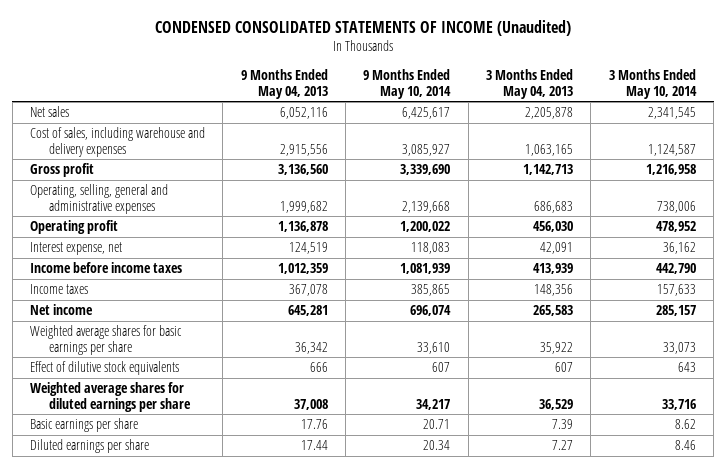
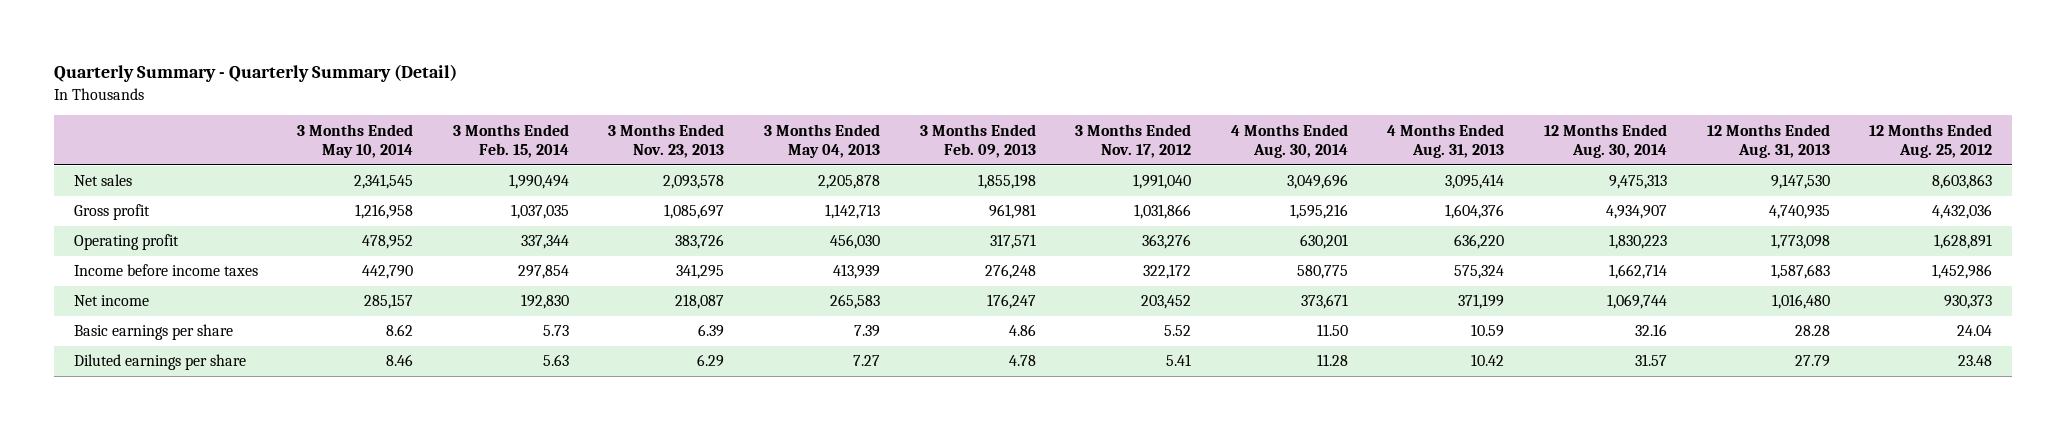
- CONDENSED CONSOLIDATED STATEMENTS OF INCOME (Unaudited)
+ Quarterly Summary - Quarterly Summary (Detail)
- | 9 Months Ended May 04, 2013 | 9 Months Ended May 10, 2014 | 3 Months Ended May 04, 2013 | 3 Months Ended May 10, 2014
+ | 3 Months Ended May 10, 2014 | 3 Months Ended Feb. 15, 2014 | 3 Months Ended Nov. 23, 2013 | 3 Months Ended May 04, 2013 | 3 Months Ended Feb. 09, 2013 | 3 Months Ended Nov. 17, 2012 | 4 Months Ended Aug. 30, 2014 | 4 Months Ended Aug. 31, 2013 | 12 Months Ended Aug. 30, 2014 | 12 Months Ended Aug. 31, 2013 | 12 Months Ended Aug. 25, 2012
- Cost of sales, including warehouse and delivery expenses | 2,915,556 | 3,085,927 | 1,063,165 | 1,124,587
- Operating, selling, general and administrative expenses | 1,999,682 | 2,139,668 | 686,683 | 738,006
- Interest expense, net | 124,519 | 118,083 | 42,091 | 36,162
- Income taxes | 367,078 | 385,865 | 148,356 | 157,633
- Weighted average shares for basic earnings per share | 36,342 | 33,610 | 35,922 | 33,073
- Effect of dilutive stock equivalents | 666 | 607 | 607 | 643
- Weighted average shares for diluted earnings per share | 37,008 | 34,217 | 36,529 | 33,716

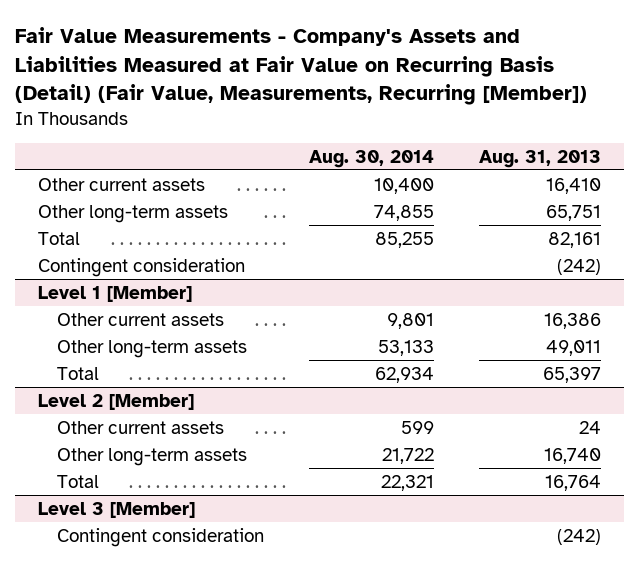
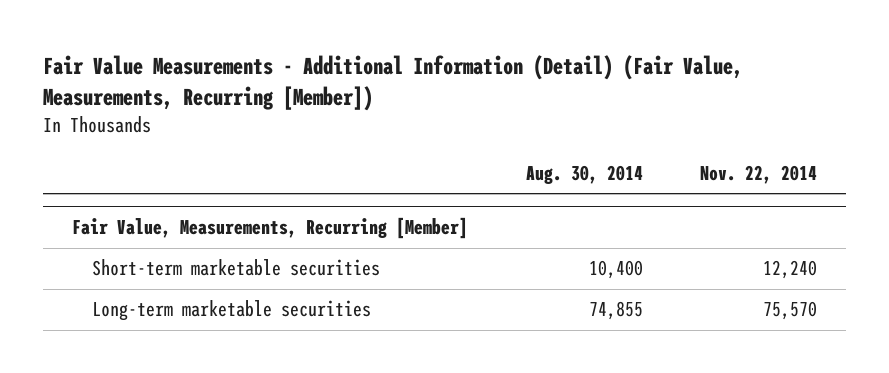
- Fair Value Measurements - Company's Assets and Liabilities Measured at Fair Value on Recurring Basis (Detail) (Fair Value, Measurements, Recurring [Member])
+ Fair Value Measurements - Additional Information (Detail) (Fair Value, Measurements, Recurring [Member])
- | Aug. 30, 2014 | Aug. 31, 2013
+ | Aug. 30, 2014 | Nov. 22, 2014
- Other current assets | 10,400 | 16,410
- Other long-term assets | 74,855 | 65,751
- Total | 85,255 | 82,161
- Contingent consideration | | (242)
- Level 1 [Member]
- Other current assets | 9,801 | 16,386
- Other long-term assets | 53,133 | 49,011
- Total | 62,934 | 65,397
- Level 2 [Member]
- Other current assets | 599 | 24
- Other long-term assets | 21,722 | 16,740
- Total | 22,321 | 16,764
- Level 3 [Member]
- Contingent consideration | | (242)
+ Fair Value, Measurements, Recurring [Member]
+ Short-term marketable securities | 10,400 | 12,240
+ Long-term marketable securities | 74,855 | 75,570

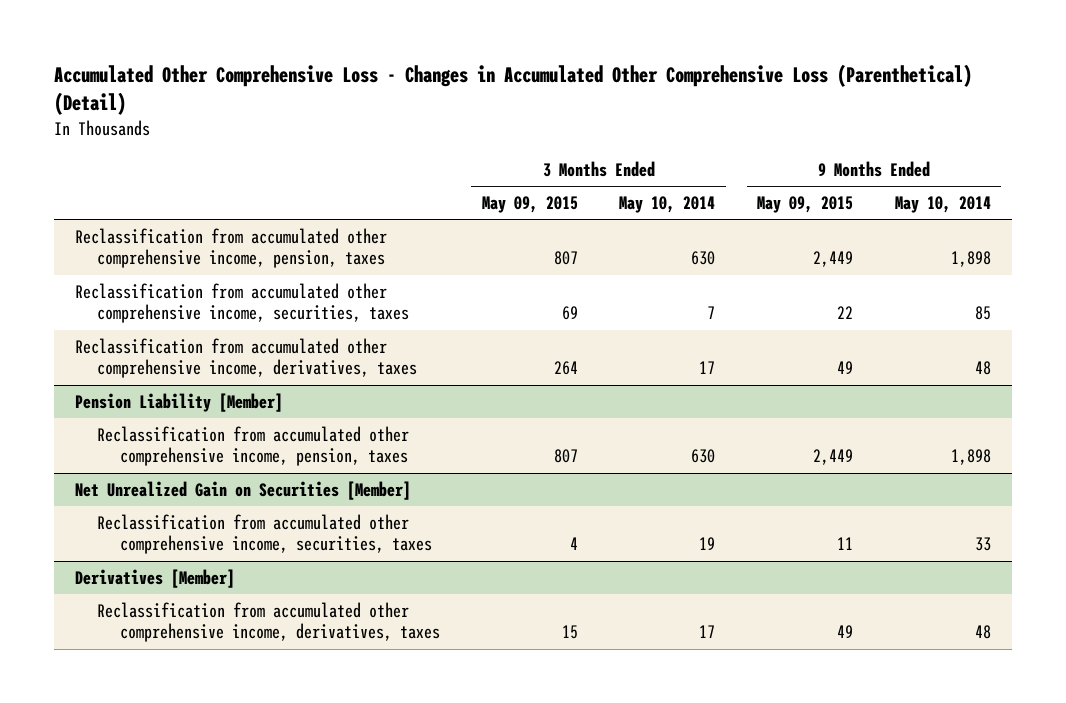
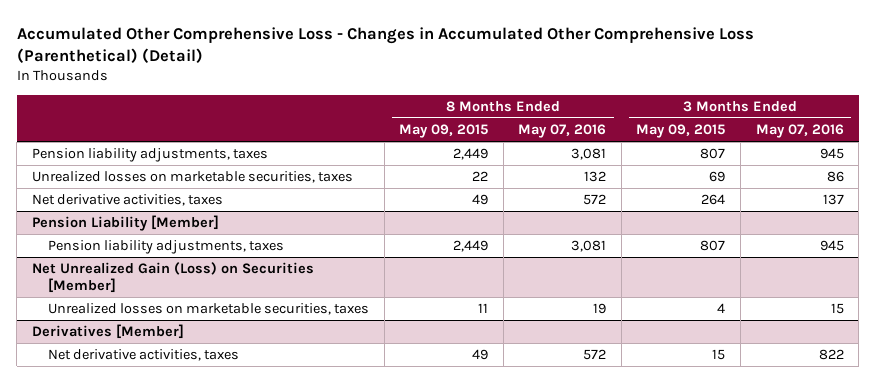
- | 3 Months Ended May 09, 2015 | 3 Months Ended May 10, 2014 | 9 Months Ended May 09, 2015 | 9 Months Ended May 10, 2014
+ | 8 Months Ended May 09, 2015 | 8 Months Ended May 07, 2016 | 3 Months Ended May 09, 2015 | 3 Months Ended May 07, 2016
- Reclassification from accumulated other comprehensive income, pension, taxes | 807 | 630 | 2,449 | 1,898
- Reclassification from accumulated other comprehensive income, securities, taxes | 69 | 7 | 22 | 85
- Reclassification from accumulated other comprehensive income, derivatives, taxes | 264 | 17 | 49 | 48
+ Pension liability adjustments, taxes | 2,449 | 3,081 | 807 | 945
+ Unrealized losses on marketable securities, taxes | 22 | 132 | 69 | 86
+ Net derivative activities, taxes | 49 | 572 | 264 | 137
@ Pension Liability [Member]
- Reclassification from accumulated other comprehensive income, pension, taxes | 807 | 630 | 2,449 | 1,898
- Net Unrealized Gain on Securities [Member]
- Reclassification from accumulated other comprehensive income, securities, taxes | 4 | 19 | 11 | 33
@ Pension Liability [Member]
+ Pension liability adjustments, taxes | 2,449 | 3,081 | 807 | 945
+ Net Unrealized Gain (Loss) on Securities [Member]
+ Unrealized losses on marketable securities, taxes | 11 | 19 | 4 | 15
@ Derivatives [Member]
- Reclassification from accumulated other comprehensive income, derivatives, taxes | 15 | 17 | 49 | 48
+ Net derivative activities, taxes | 49 | 572 | 15 | 822

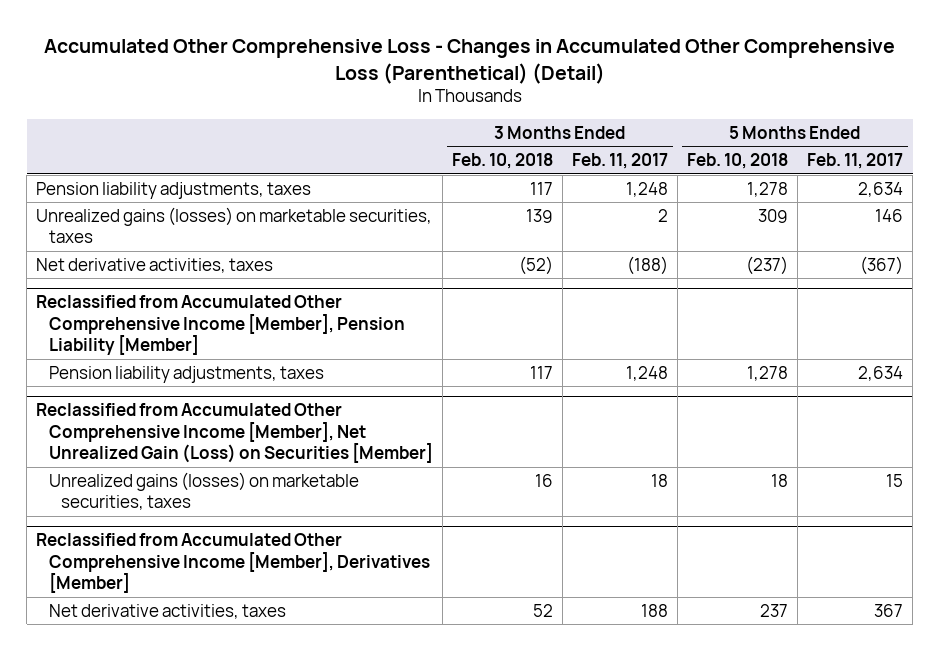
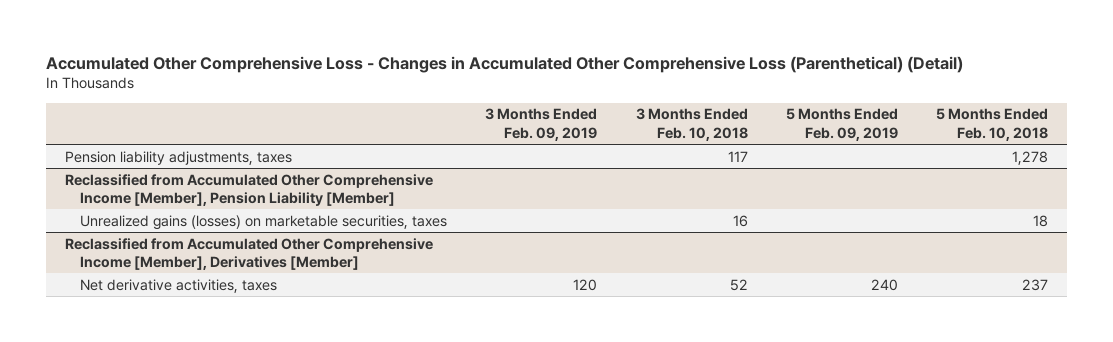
- | 3 Months Ended Feb. 10, 2018 | 3 Months Ended Feb. 11, 2017 | 5 Months Ended Feb. 10, 2018 | 5 Months Ended Feb. 11, 2017
+ | 3 Months Ended Feb. 09, 2019 | 3 Months Ended Feb. 10, 2018 | 5 Months Ended Feb. 09, 2019 | 5 Months Ended Feb. 10, 2018
- Unrealized gains (losses) on marketable securities, taxes | 139 | 2 | 309 | 146
- Net derivative activities, taxes | (52) | (188) | (237) | (367)
@ Reclassified from Accumulated Other Comprehensive Income [Member], Pension Liability [Member]
- Pension liability adjustments, taxes | 117 | 1,248 | 1,278 | 2,634
- Reclassified from Accumulated Other Comprehensive Income [Member], Net Unrealized Gain (Loss) on Securities [Member]

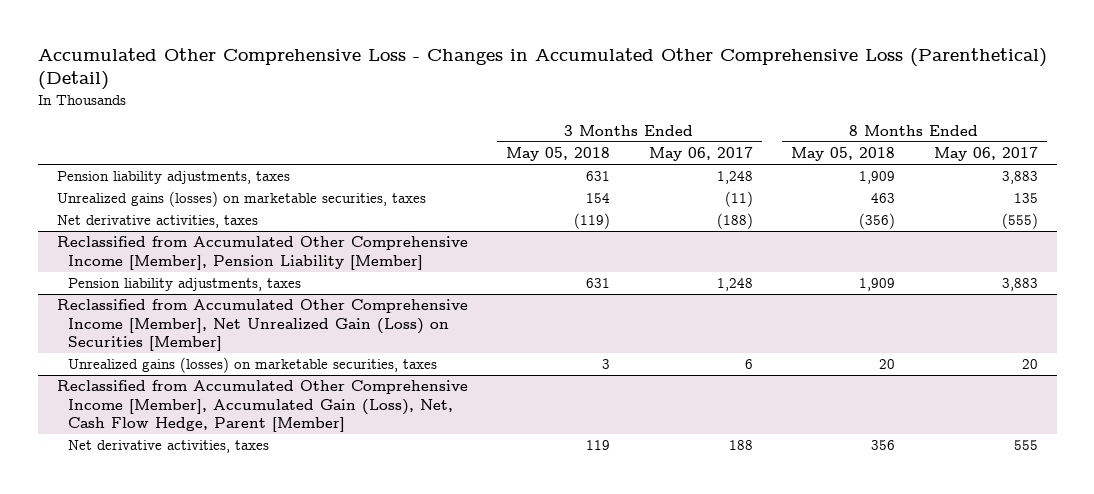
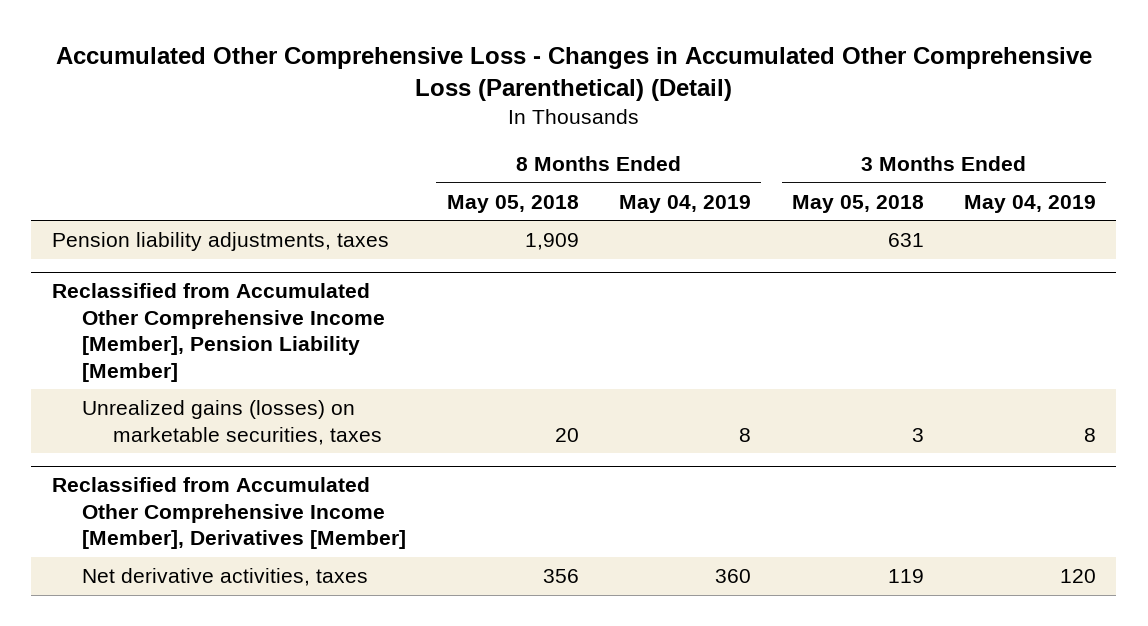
- | 3 Months Ended May 05, 2018 | 3 Months Ended May 06, 2017 | 8 Months Ended May 05, 2018 | 8 Months Ended May 06, 2017
+ | 8 Months Ended May 05, 2018 | 8 Months Ended May 04, 2019 | 3 Months Ended May 05, 2018 | 3 Months Ended May 04, 2019
- Unrealized gains (losses) on marketable securities, taxes | 154 | (11) | 463 | 135
- Net derivative activities, taxes | (119) | (188) | (356) | (555)
@ Reclassified from Accumulated Other Comprehensive Income [Member], Pension Liability [Member]
- Pension liability adjustments, taxes | 631 | 1,248 | 1,909 | 3,883
- Reclassified from Accumulated Other Comprehensive Income [Member], Net Unrealized Gain (Loss) on Securities [Member]
- Reclassified from Accumulated Other Comprehensive Income [Member], Accumulated Gain (Loss), Net, Cash Flow Hedge, Parent [Member]
+ Reclassified from Accumulated Other Comprehensive Income [Member], Derivatives [Member]

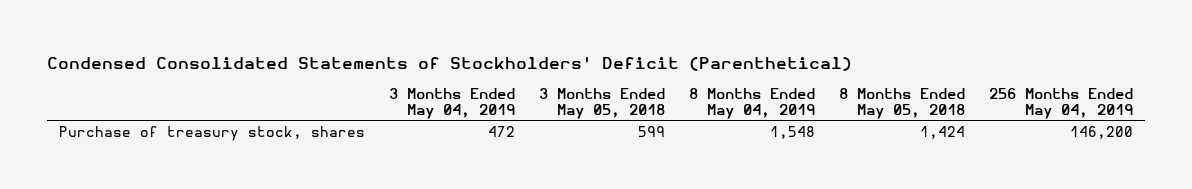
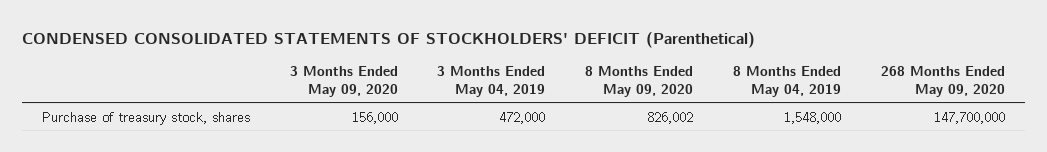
- Condensed Consolidated Statements of Stockholders' Deficit (Parenthetical)
+ CONDENSED CONSOLIDATED STATEMENTS OF STOCKHOLDERS' DEFICIT (Parenthetical)
- | 3 Months Ended May 04, 2019 | 3 Months Ended May 05, 2018 | 8 Months Ended May 04, 2019 | 8 Months Ended May 05, 2018 | 256 Months Ended May 04, 2019
+ | 3 Months Ended May 09, 2020 | 3 Months Ended May 04, 2019 | 8 Months Ended May 09, 2020 | 8 Months Ended May 04, 2019 | 268 Months Ended May 09, 2020
- Purchase of treasury stock, shares | 472 | 599 | 1,548 | 1,424 | 146,200
+ Purchase of treasury stock, shares | 156,000 | 472,000 | 826,002 | 1,548,000 | 147,700,000

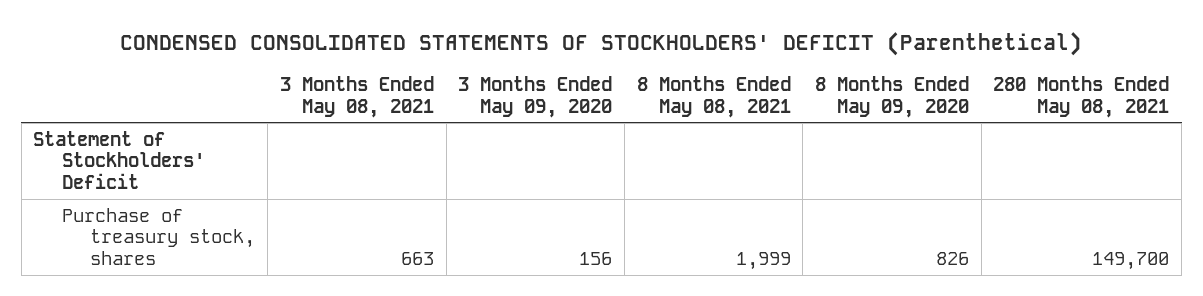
- | 3 Months Ended May 09, 2020 | 3 Months Ended May 04, 2019 | 8 Months Ended May 09, 2020 | 8 Months Ended May 04, 2019 | 268 Months Ended May 09, 2020
+ | 3 Months Ended May 08, 2021 | 3 Months Ended May 09, 2020 | 8 Months Ended May 08, 2021 | 8 Months Ended May 09, 2020 | 280 Months Ended May 08, 2021
- Purchase of treasury stock, shares | 156,000 | 472,000 | 826,002 | 1,548,000 | 147,700,000
+ Statement of Stockholders' Deficit
+ Purchase of treasury stock, shares | 663 | 156 | 1,999 | 826 | 149,700

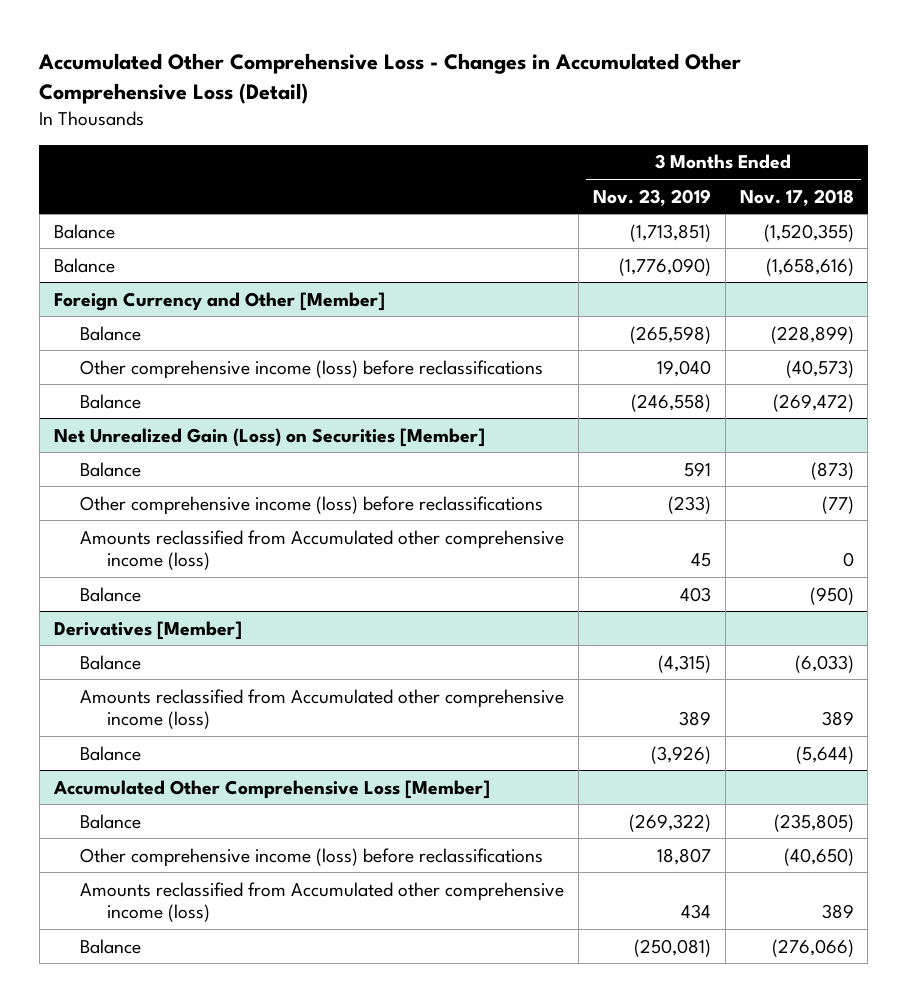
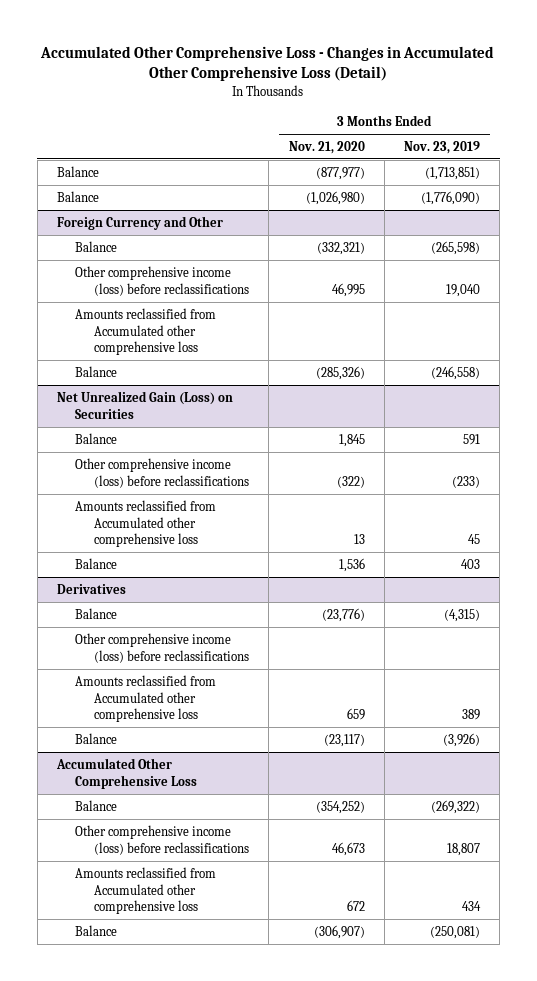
- | 3 Months Ended Nov. 23, 2019 | 3 Months Ended Nov. 17, 2018
+ | 3 Months Ended Nov. 21, 2020 | 3 Months Ended Nov. 23, 2019
- Foreign Currency and Other [Member]
+ Foreign Currency and Other
+ Amounts reclassified from Accumulated other comprehensive loss
- Net Unrealized Gain (Loss) on Securities [Member]
+ Net Unrealized Gain (Loss) on Securities
- Amounts reclassified from Accumulated other comprehensive income (loss) | 45 | 0
+ Amounts reclassified from Accumulated other comprehensive loss | 13 | 45
- Derivatives [Member]
+ Derivatives
- Amounts reclassified from Accumulated other comprehensive income (loss) | 389 | 389
+ Other comprehensive income (loss) before reclassifications
+ Amounts reclassified from Accumulated other comprehensive loss | 659 | 389
- Accumulated Other Comprehensive Loss [Member]
+ Accumulated Other Comprehensive Loss
- Amounts reclassified from Accumulated other comprehensive income (loss) | 434 | 389
+ Amounts reclassified from Accumulated other comprehensive loss | 672 | 434

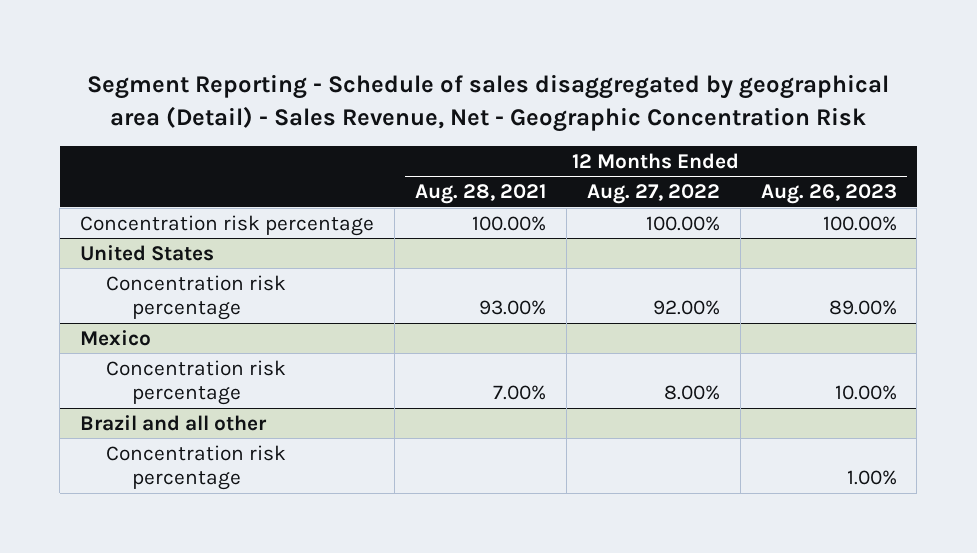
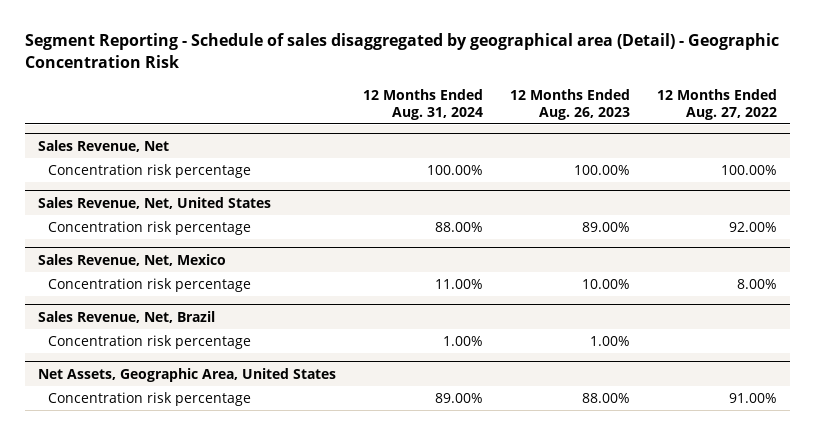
- Segment Reporting - Schedule of sales disaggregated by geographical area (Detail) - Sales Revenue, Net - Geographic Concentration Risk
+ Segment Reporting - Schedule of sales disaggregated by geographical area (Detail) - Geographic Concentration Risk
- | 12 Months Ended Aug. 28, 2021 | 12 Months Ended Aug. 27, 2022 | 12 Months Ended Aug. 26, 2023
+ | 12 Months Ended Aug. 31, 2024 | 12 Months Ended Aug. 26, 2023 | 12 Months Ended Aug. 27, 2022
+ Sales Revenue, Net
- United States
+ Sales Revenue, Net, United States
- Mexico
+ Sales Revenue, Net, Mexico
- Brazil and all other
+ Sales Revenue, Net, Brazil
+ Net Assets, Geographic Area, United States
+ Concentration risk percentage | 89.00% | 88.00% | 91.00%

